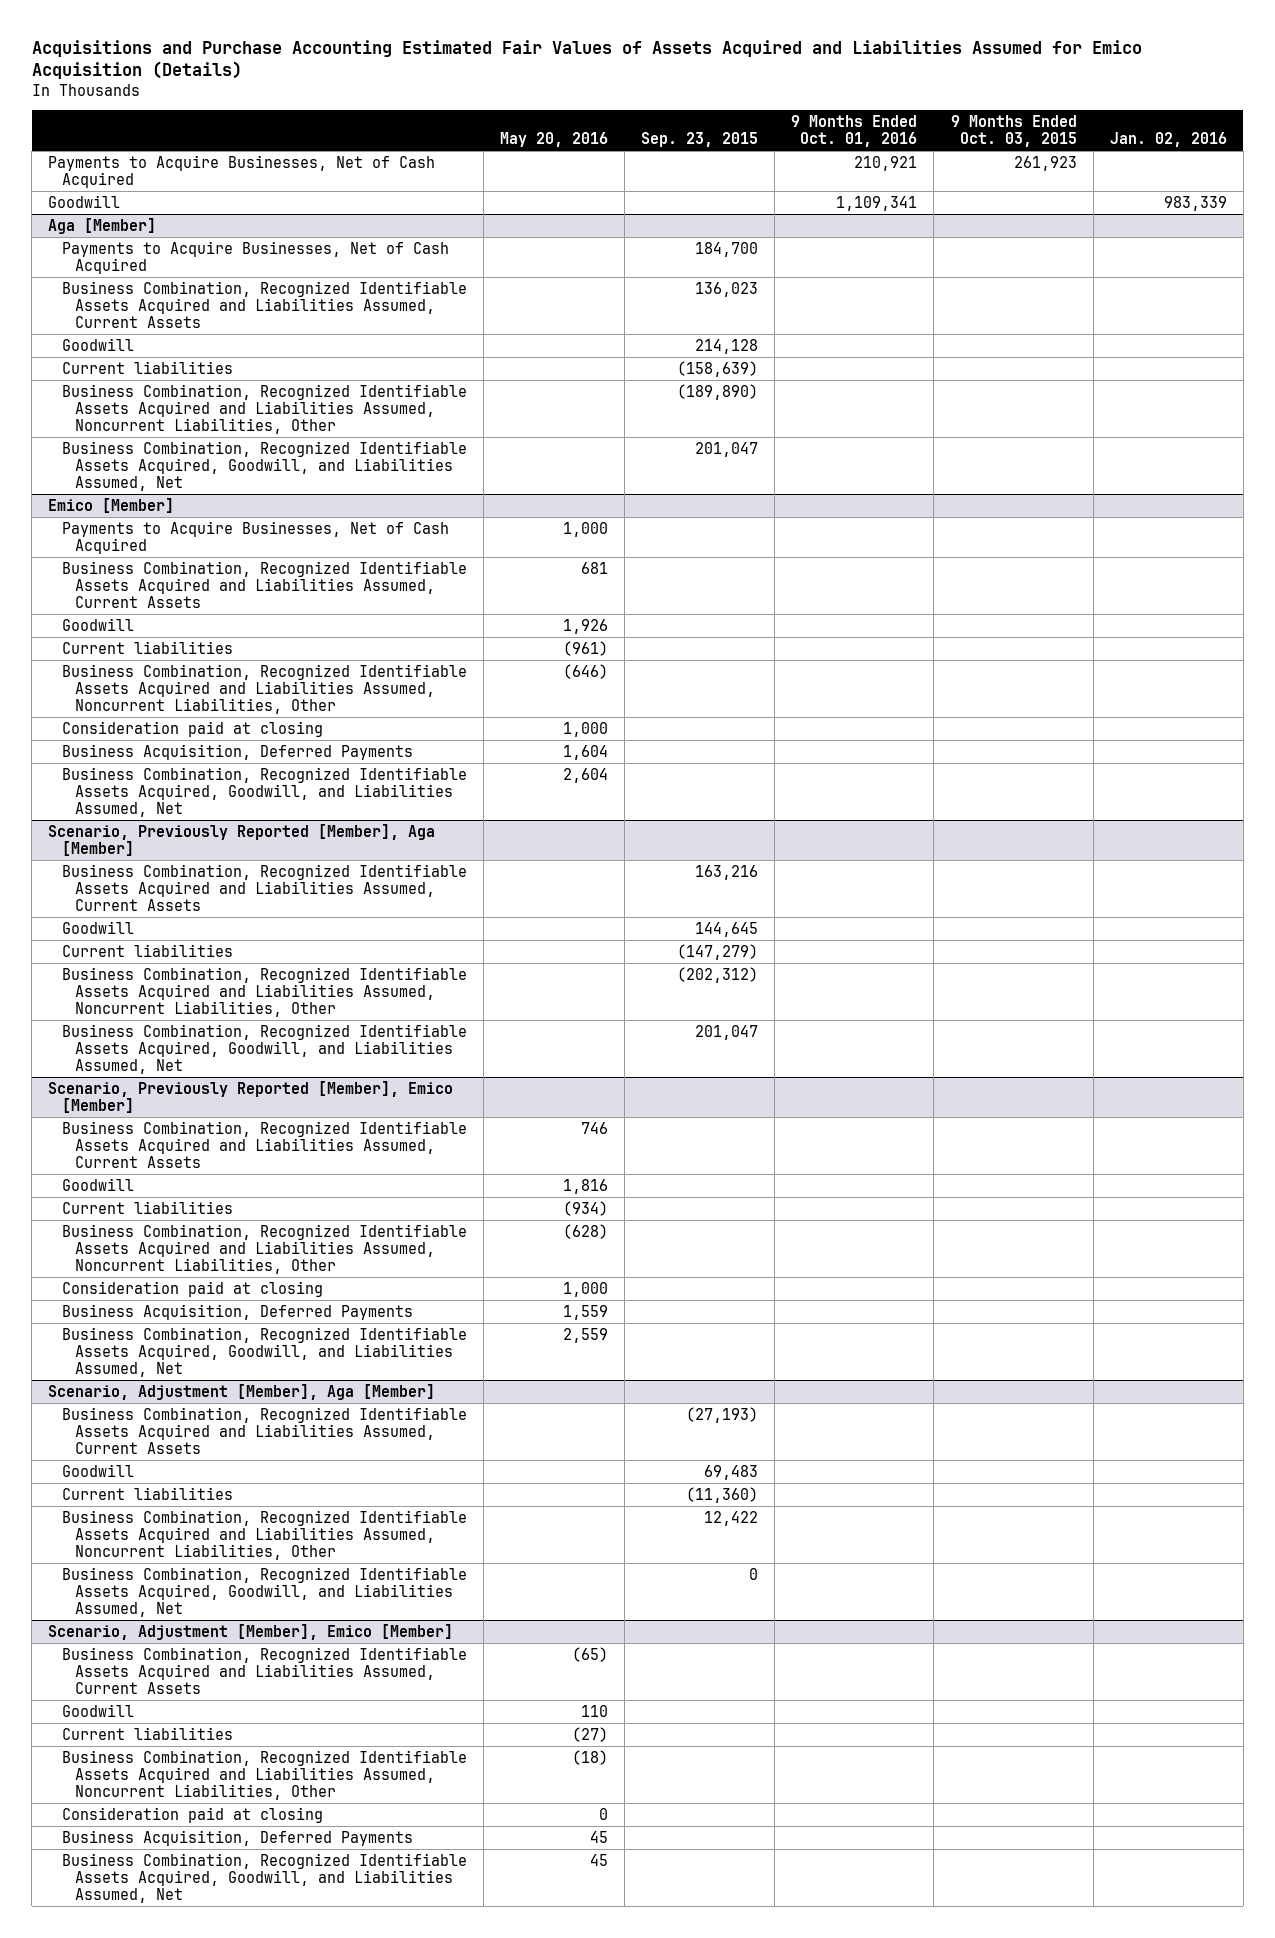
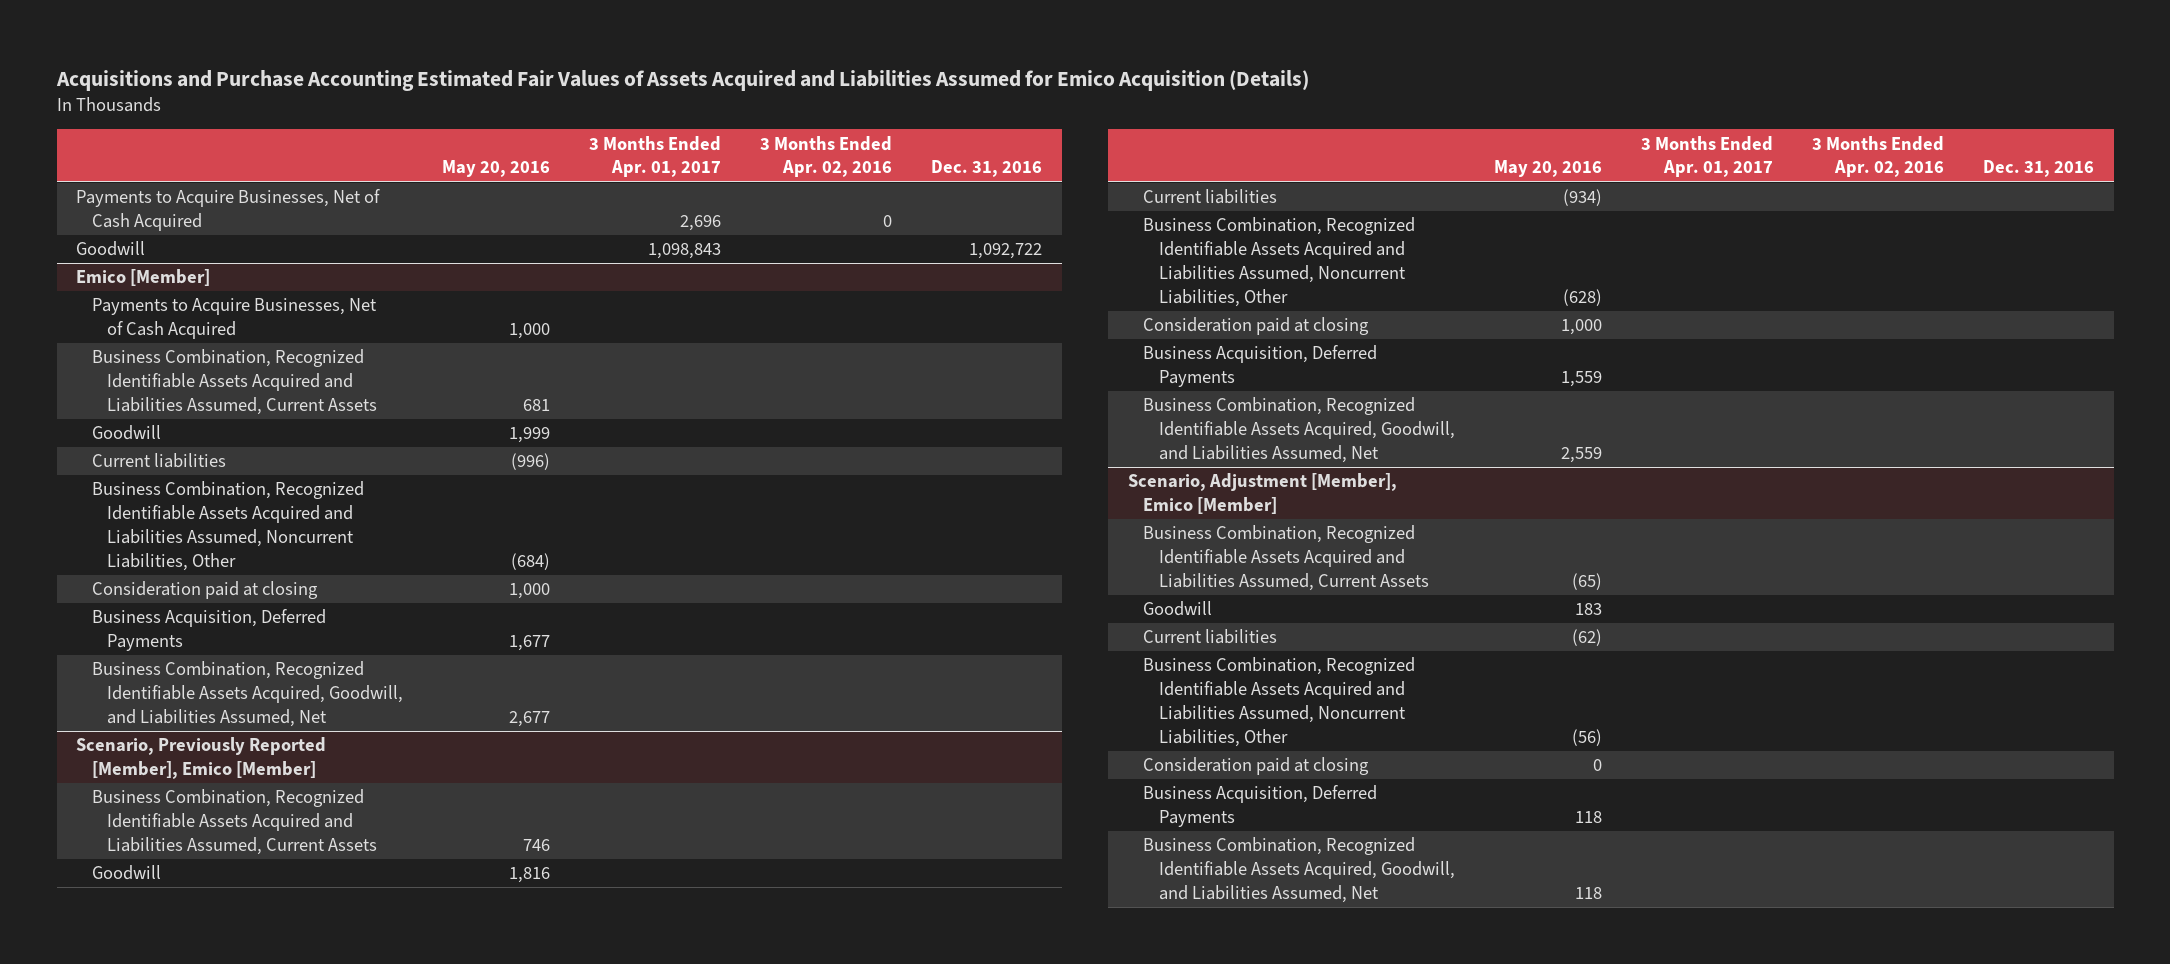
- | May 20, 2016 | Sep. 23, 2015 | 9 Months Ended Oct. 01, 2016 | 9 Months Ended Oct. 03, 2015 | Jan. 02, 2016
+ | May 20, 2016 | 3 Months Ended Apr. 01, 2017 | 3 Months Ended Apr. 02, 2016 | Dec. 31, 2016
- Aga [Member]
- Payments to Acquire Businesses, Net of Cash Acquired | | 184,700 | | |
- Business Combination, Recognized Identifiable Assets Acquired and Liabilities Assumed, Current Assets | | 136,023 | | |
- Goodwill | | 214,128 | | |
- Current liabilities | | (158,639) | | |
- Business Combination, Recognized Identifiable Assets Acquired and Liabilities Assumed, Noncurrent Liabilities, Other | | (189,890) | | |
- Business Combination, Recognized Identifiable Assets Acquired, Goodwill, and Liabilities Assumed, Net | | 201,047 | | |
@ Emico [Member]
- Goodwill | 1,926 | | | |
- Current liabilities | (961) | | | |
- Business Combination, Recognized Identifiable Assets Acquired and Liabilities Assumed, Noncurrent Liabilities, Other | (646) | | | |
+ Goodwill | 1,999 | | |
+ Current liabilities | (996) | | |
+ Business Combination, Recognized Identifiable Assets Acquired and Liabilities Assumed, Noncurrent Liabilities, Other | (684) | | |
- Business Acquisition, Deferred Payments | 1,604 | | | |
- Business Combination, Recognized Identifiable Assets Acquired, Goodwill, and Liabilities Assumed, Net | 2,604 | | | |
- Scenario, Previously Reported [Member], Aga [Member]
- Business Combination, Recognized Identifiable Assets Acquired and Liabilities Assumed, Current Assets | | 163,216 | | |
- Goodwill | | 144,645 | | |
- Current liabilities | | (147,279) | | |
- Business Combination, Recognized Identifiable Assets Acquired and Liabilities Assumed, Noncurrent Liabilities, Other | | (202,312) | | |
- Business Combination, Recognized Identifiable Assets Acquired, Goodwill, and Liabilities Assumed, Net | | 201,047 | | |
@ Emico [Member]
+ Business Acquisition, Deferred Payments | 1,677 | | |
+ Business Combination, Recognized Identifiable Assets Acquired, Goodwill, and Liabilities Assumed, Net | 2,677 | | |
- Scenario, Adjustment [Member], Aga [Member]
- Business Combination, Recognized Identifiable Assets Acquired and Liabilities Assumed, Current Assets | | (27,193) | | |
- Goodwill | | 69,483 | | |
- Current liabilities | | (11,360) | | |
- Business Combination, Recognized Identifiable Assets Acquired and Liabilities Assumed, Noncurrent Liabilities, Other | | 12,422 | | |
- Business Combination, Recognized Identifiable Assets Acquired, Goodwill, and Liabilities Assumed, Net | | 0 | | |
@ Scenario, Adjustment [Member], Emico [Member]
- Goodwill | 110 | | | |
- Current liabilities | (27) | | | |
- Business Combination, Recognized Identifiable Assets Acquired and Liabilities Assumed, Noncurrent Liabilities, Other | (18) | | | |
+ Goodwill | 183 | | |
+ Current liabilities | (62) | | |
+ Business Combination, Recognized Identifiable Assets Acquired and Liabilities Assumed, Noncurrent Liabilities, Other | (56) | | |
- Business Acquisition, Deferred Payments | 45 | | | |
- Business Combination, Recognized Identifiable Assets Acquired, Goodwill, and Liabilities Assumed, Net | 45 | | | |
+ Business Acquisition, Deferred Payments | 118 | | |
+ Business Combination, Recognized Identifiable Assets Acquired, Goodwill, and Liabilities Assumed, Net | 118 | | |

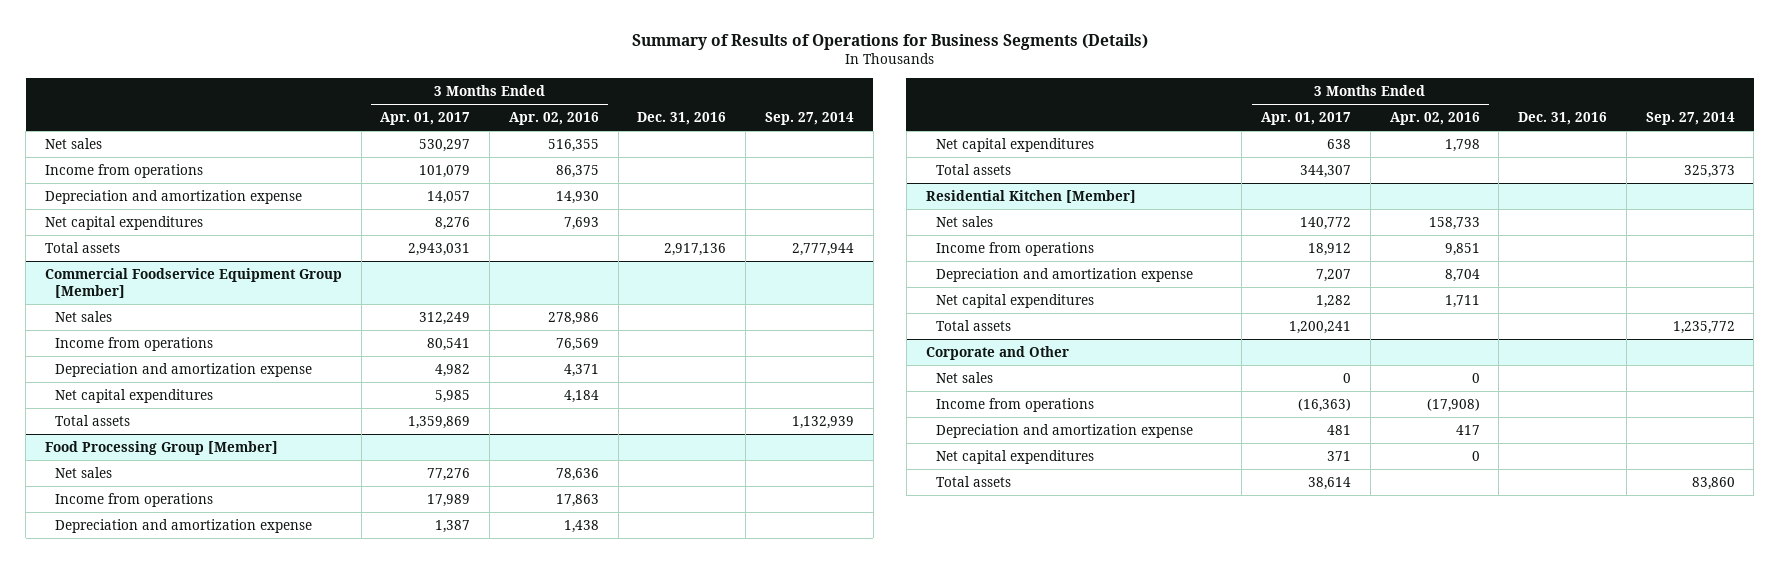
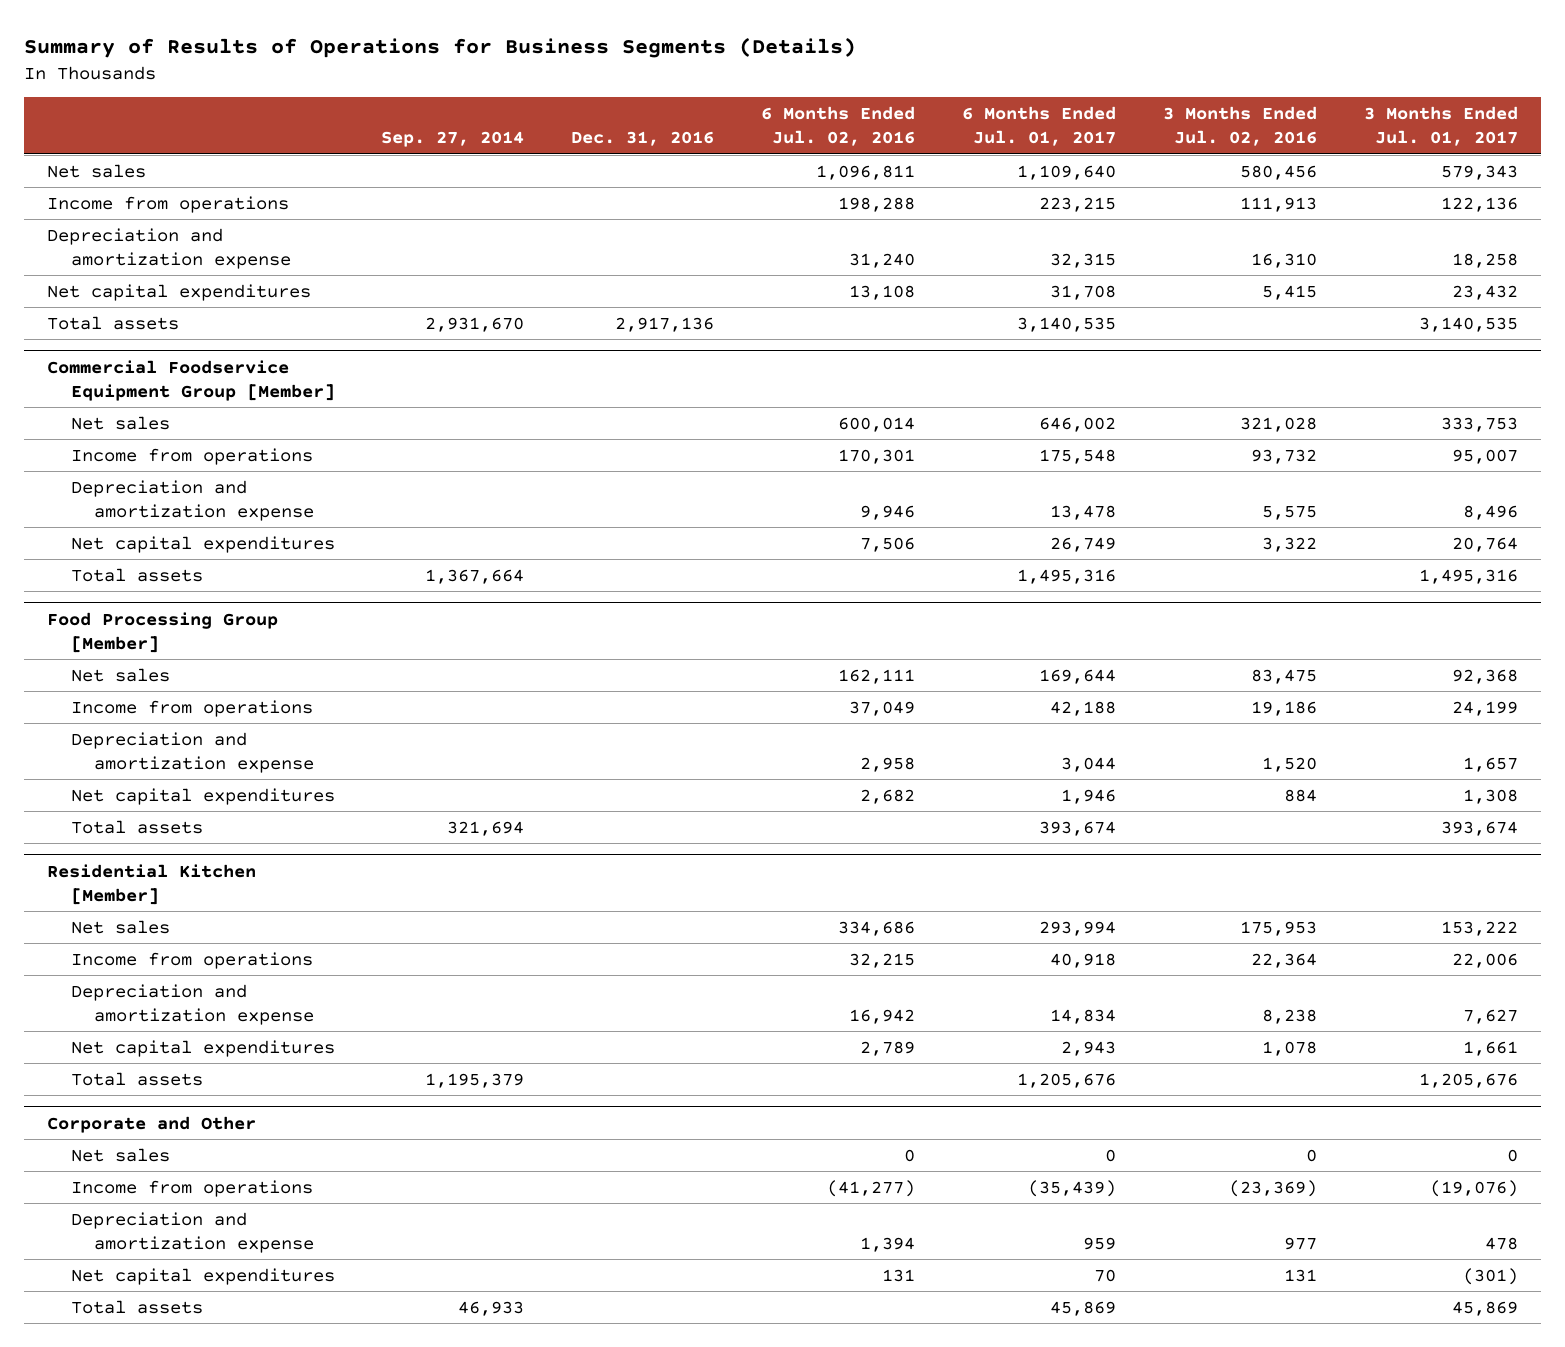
- | 3 Months Ended Apr. 01, 2017 | 3 Months Ended Apr. 02, 2016 | Dec. 31, 2016 | Sep. 27, 2014
+ | Sep. 27, 2014 | Dec. 31, 2016 | 6 Months Ended Jul. 02, 2016 | 6 Months Ended Jul. 01, 2017 | 3 Months Ended Jul. 02, 2016 | 3 Months Ended Jul. 01, 2017
- Total assets | 2,943,031 | | 2,917,136 | 2,777,944
+ Total assets | 2,931,670 | 2,917,136 | | 3,140,535 | | 3,140,535
@ Commercial Foodservice Equipment Group [Member]
- Total assets | 1,359,869 | | | 1,132,939
+ Total assets | 1,367,664 | | | 1,495,316 | | 1,495,316
@ Food Processing Group [Member]
- Total assets | 344,307 | | | 325,373
+ Total assets | 321,694 | | | 393,674 | | 393,674
@ Residential Kitchen [Member]
- Total assets | 1,200,241 | | | 1,235,772
+ Total assets | 1,195,379 | | | 1,205,676 | | 1,205,676
@ Corporate and Other
- Total assets | 38,614 | | | 83,860
+ Total assets | 46,933 | | | 45,869 | | 45,869

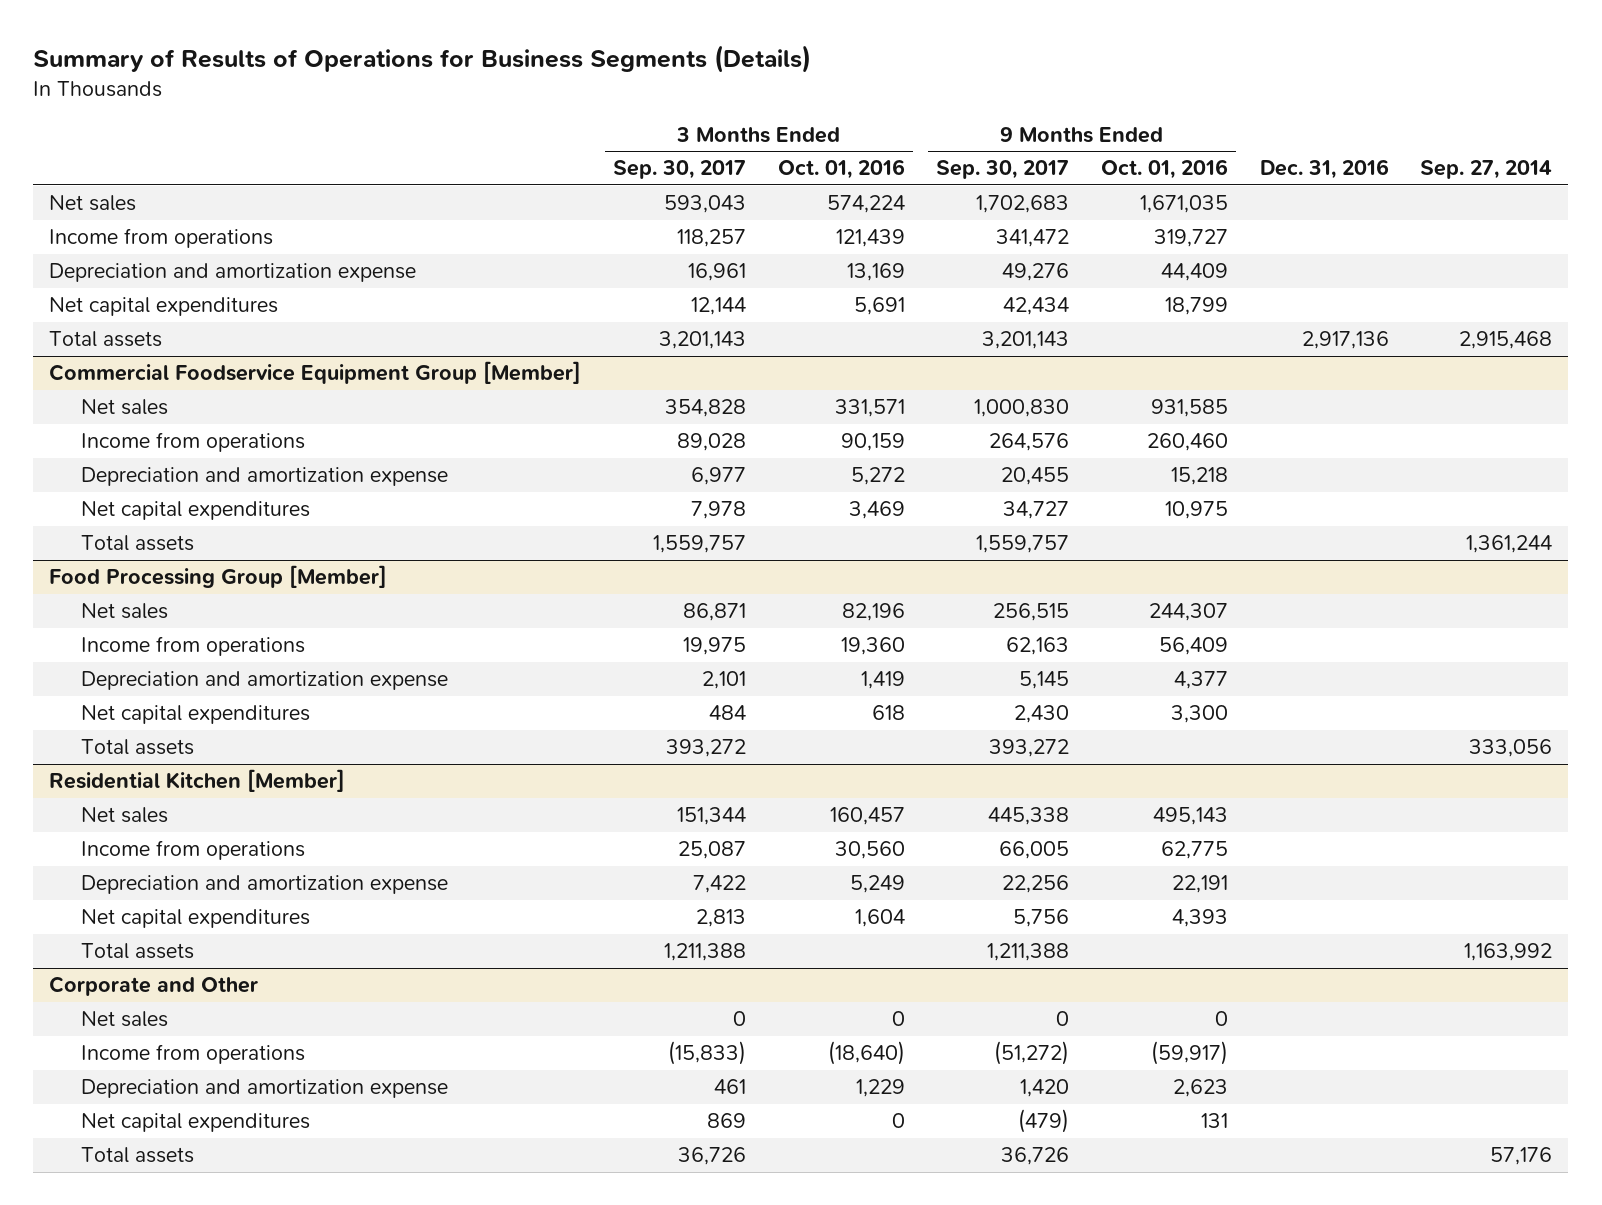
- | Sep. 27, 2014 | Dec. 31, 2016 | 6 Months Ended Jul. 02, 2016 | 6 Months Ended Jul. 01, 2017 | 3 Months Ended Jul. 02, 2016 | 3 Months Ended Jul. 01, 2017
+ | 3 Months Ended Sep. 30, 2017 | 3 Months Ended Oct. 01, 2016 | 9 Months Ended Sep. 30, 2017 | 9 Months Ended Oct. 01, 2016 | Dec. 31, 2016 | Sep. 27, 2014
- Total assets | 2,931,670 | 2,917,136 | | 3,140,535 | | 3,140,535
+ Total assets | 3,201,143 | | 3,201,143 | | 2,917,136 | 2,915,468
@ Commercial Foodservice Equipment Group [Member]
- Total assets | 1,367,664 | | | 1,495,316 | | 1,495,316
+ Total assets | 1,559,757 | | 1,559,757 | | | 1,361,244
@ Food Processing Group [Member]
- Total assets | 321,694 | | | 393,674 | | 393,674
+ Total assets | 393,272 | | 393,272 | | | 333,056
@ Residential Kitchen [Member]
- Total assets | 1,195,379 | | | 1,205,676 | | 1,205,676
+ Total assets | 1,211,388 | | 1,211,388 | | | 1,163,992
@ Corporate and Other
- Total assets | 46,933 | | | 45,869 | | 45,869
+ Total assets | 36,726 | | 36,726 | | | 57,176

